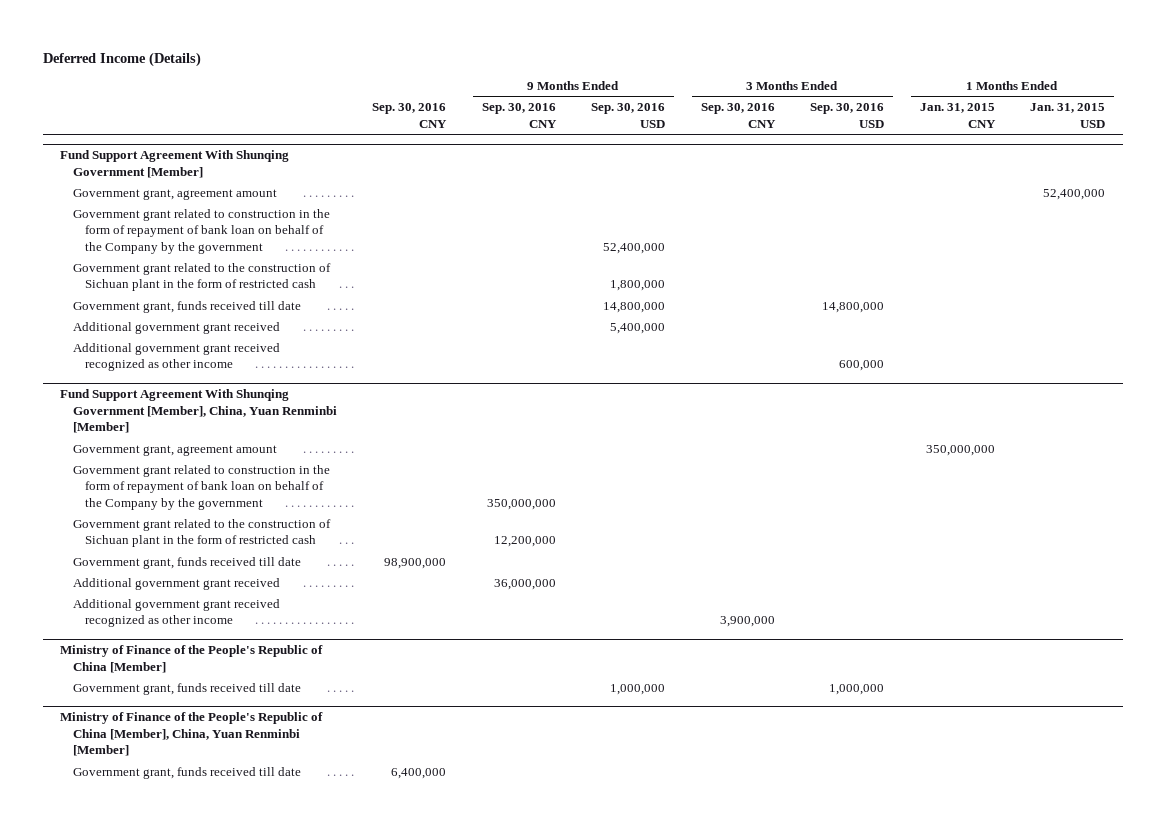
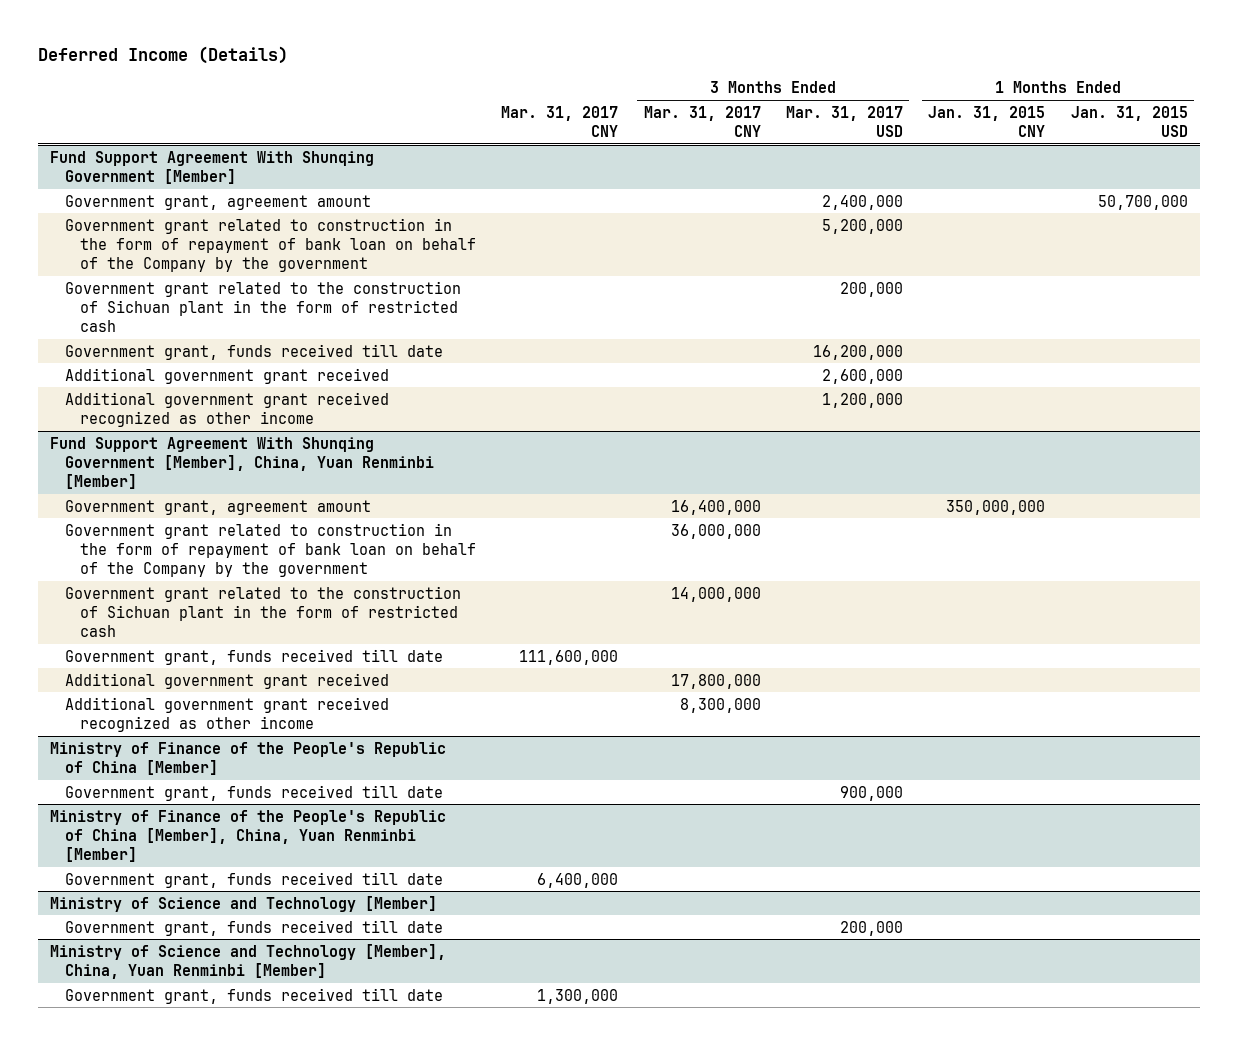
- | Sep. 30, 2016 CNY | 9 Months Ended Sep. 30, 2016 CNY | 9 Months Ended Sep. 30, 2016 USD | 3 Months Ended Sep. 30, 2016 CNY | 3 Months Ended Sep. 30, 2016 USD | 1 Months Ended Jan. 31, 2015 CNY | 1 Months Ended Jan. 31, 2015 USD
+ | Mar. 31, 2017 CNY | 3 Months Ended Mar. 31, 2017 CNY | 3 Months Ended Mar. 31, 2017 USD | 1 Months Ended Jan. 31, 2015 CNY | 1 Months Ended Jan. 31, 2015 USD
@ Fund Support Agreement With Shunqing Government [Member]
- Government grant, agreement amount | | | | | | | 52,400,000
+ Government grant, agreement amount | | | 2,400,000 | | 50,700,000
+ Ministry of Science and Technology [Member]
+ Government grant, funds received till date | | | 200,000 | |
+ Ministry of Science and Technology [Member], China, Yuan Renminbi [Member]
+ Government grant, funds received till date | 1,300,000 | | | |

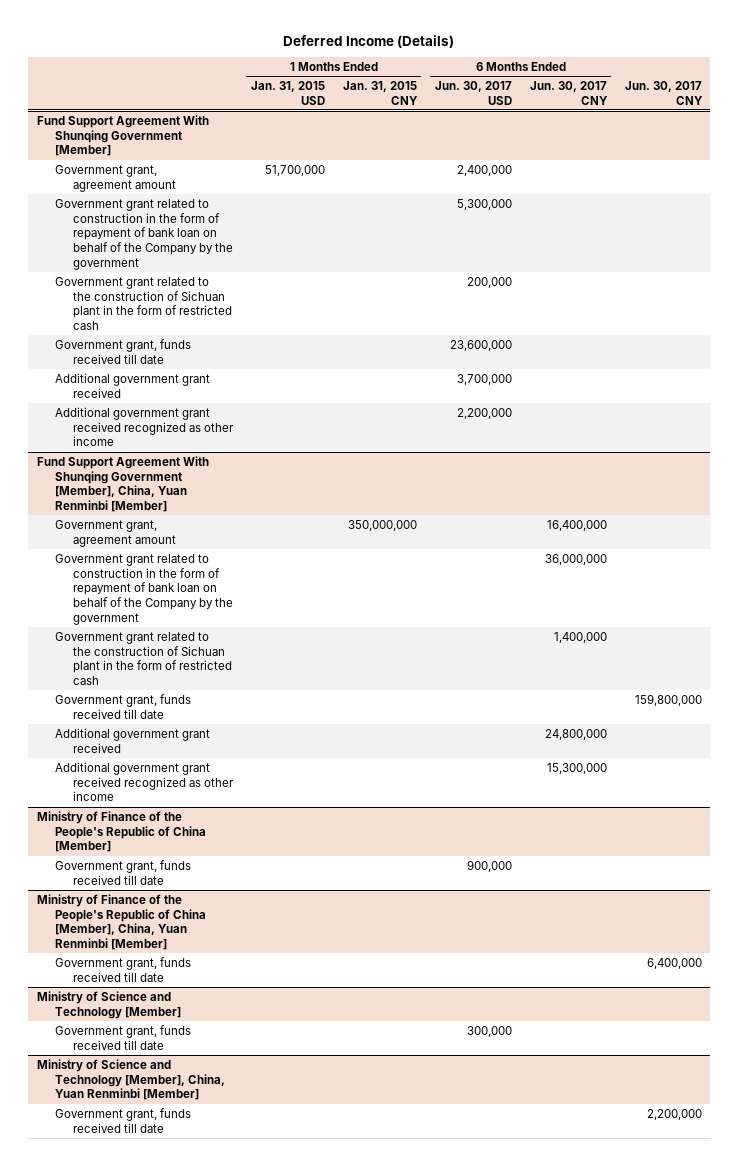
- | Mar. 31, 2017 CNY | 3 Months Ended Mar. 31, 2017 CNY | 3 Months Ended Mar. 31, 2017 USD | 1 Months Ended Jan. 31, 2015 CNY | 1 Months Ended Jan. 31, 2015 USD
+ | 1 Months Ended Jan. 31, 2015 USD | 1 Months Ended Jan. 31, 2015 CNY | 6 Months Ended Jun. 30, 2017 USD | 6 Months Ended Jun. 30, 2017 CNY | Jun. 30, 2017 CNY
@ Fund Support Agreement With Shunqing Government [Member]
- Government grant, agreement amount | | | 2,400,000 | | 50,700,000
+ Government grant, agreement amount | 51,700,000 | | 2,400,000 | |

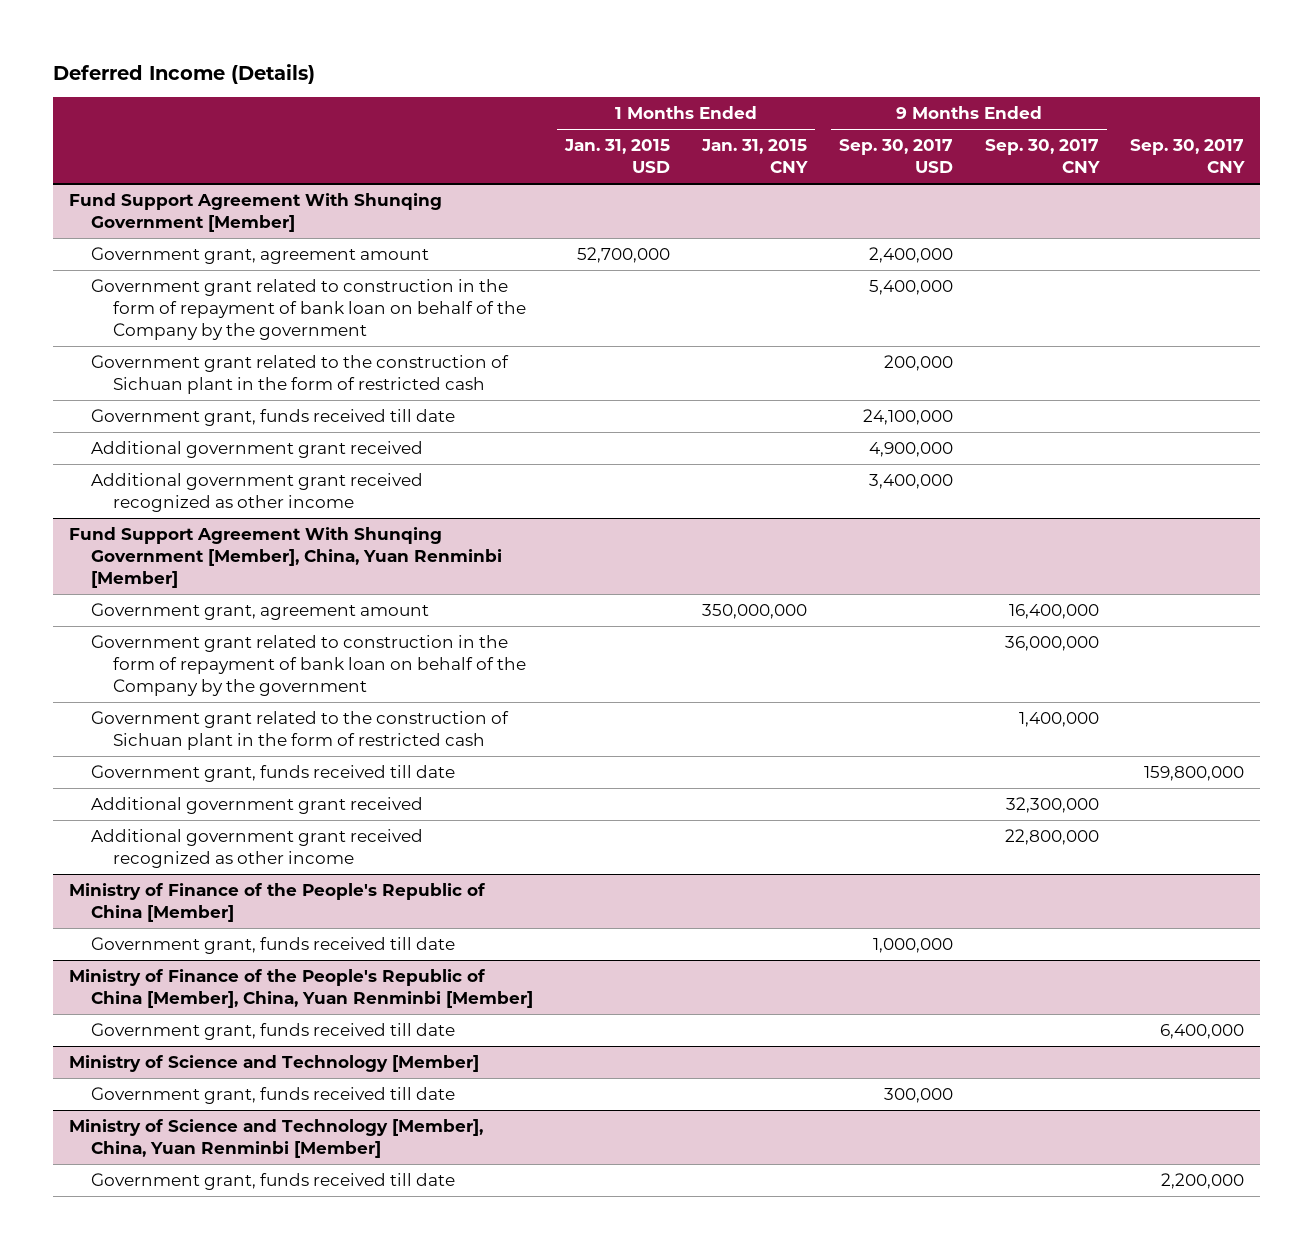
- | 1 Months Ended Jan. 31, 2015 USD | 1 Months Ended Jan. 31, 2015 CNY | 6 Months Ended Jun. 30, 2017 USD | 6 Months Ended Jun. 30, 2017 CNY | Jun. 30, 2017 CNY
+ | 1 Months Ended Jan. 31, 2015 USD | 1 Months Ended Jan. 31, 2015 CNY | 9 Months Ended Sep. 30, 2017 USD | 9 Months Ended Sep. 30, 2017 CNY | Sep. 30, 2017 CNY
@ Fund Support Agreement With Shunqing Government [Member]
- Government grant, agreement amount | 51,700,000 | | 2,400,000 | |
+ Government grant, agreement amount | 52,700,000 | | 2,400,000 | |

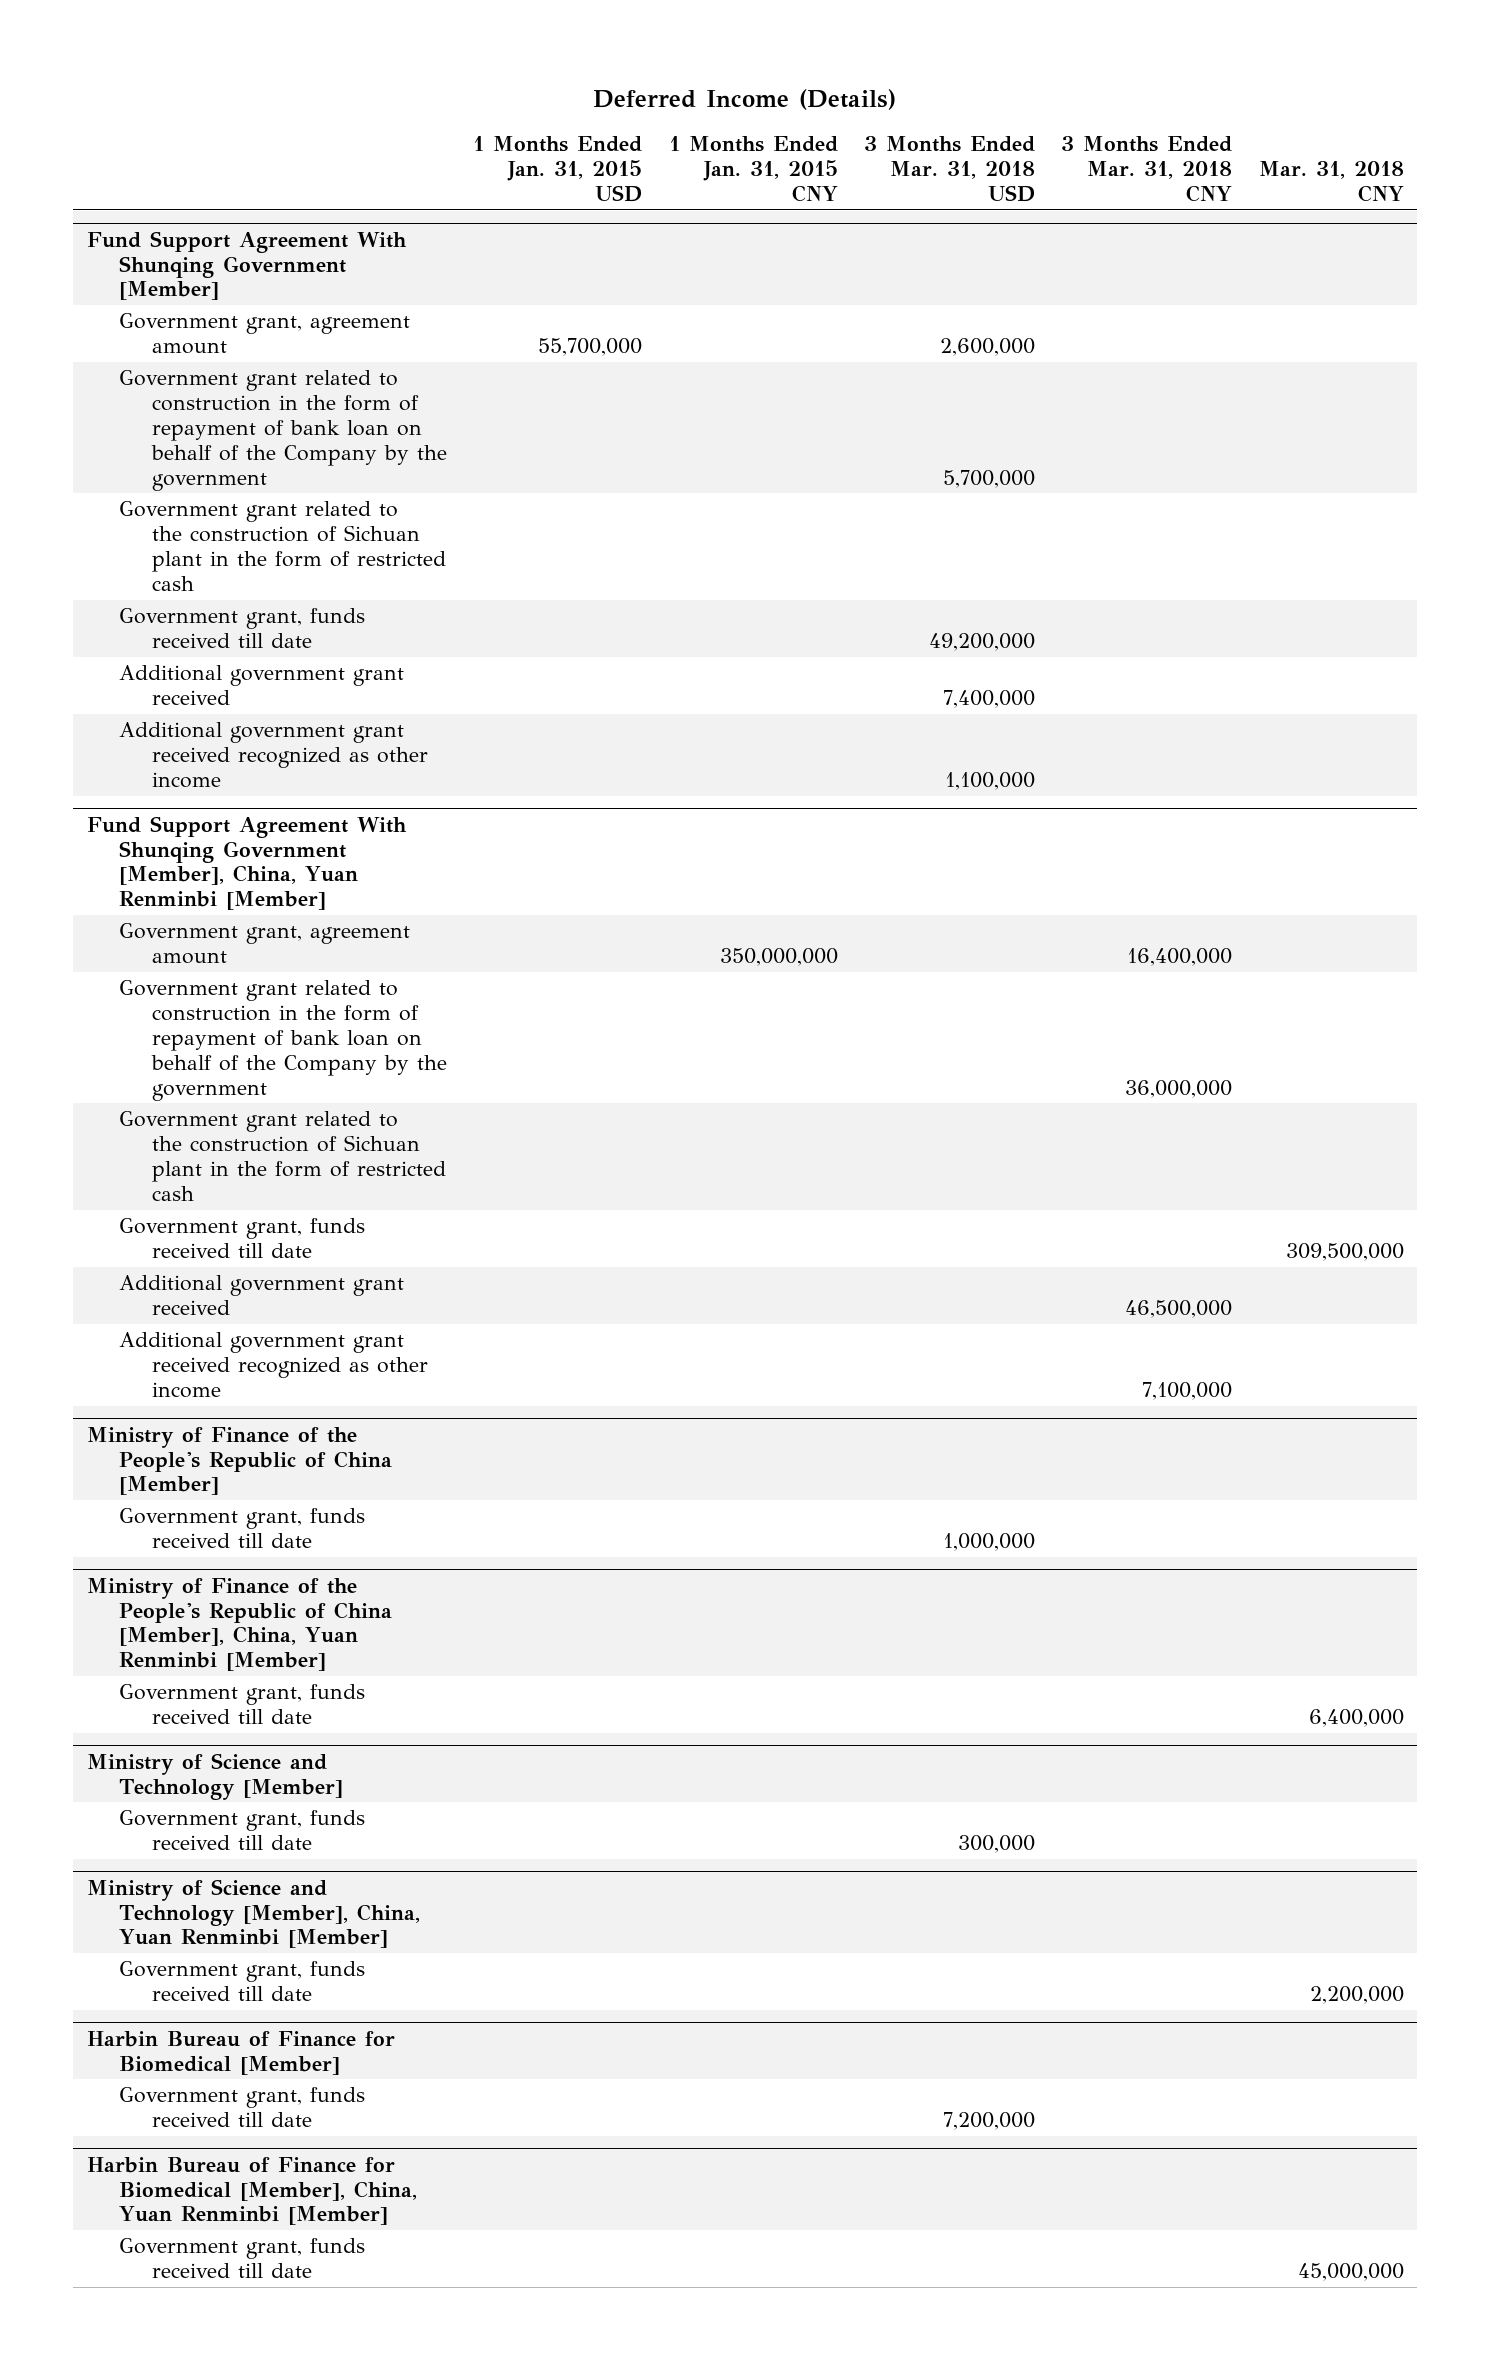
- | 1 Months Ended Jan. 31, 2015 USD | 1 Months Ended Jan. 31, 2015 CNY | 9 Months Ended Sep. 30, 2017 USD | 9 Months Ended Sep. 30, 2017 CNY | Sep. 30, 2017 CNY
+ | 1 Months Ended Jan. 31, 2015 USD | 1 Months Ended Jan. 31, 2015 CNY | 3 Months Ended Mar. 31, 2018 USD | 3 Months Ended Mar. 31, 2018 CNY | Mar. 31, 2018 CNY
@ Fund Support Agreement With Shunqing Government [Member]
- Government grant, agreement amount | 52,700,000 | | 2,400,000 | |
+ Government grant, agreement amount | 55,700,000 | | 2,600,000 | |
+ Harbin Bureau of Finance for Biomedical [Member]
+ Government grant, funds received till date | | | 7,200,000 | |
+ Harbin Bureau of Finance for Biomedical [Member], China, Yuan Renminbi [Member]
+ Government grant, funds received till date | | | | | 45,000,000

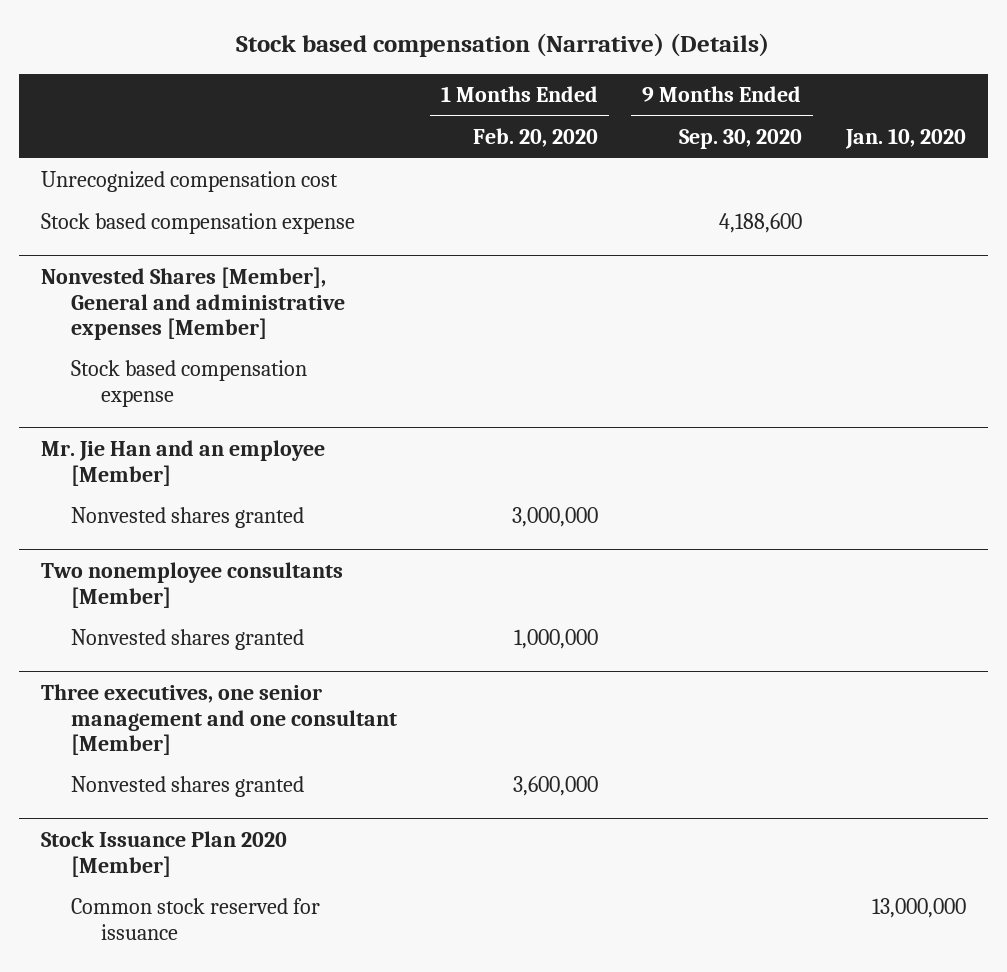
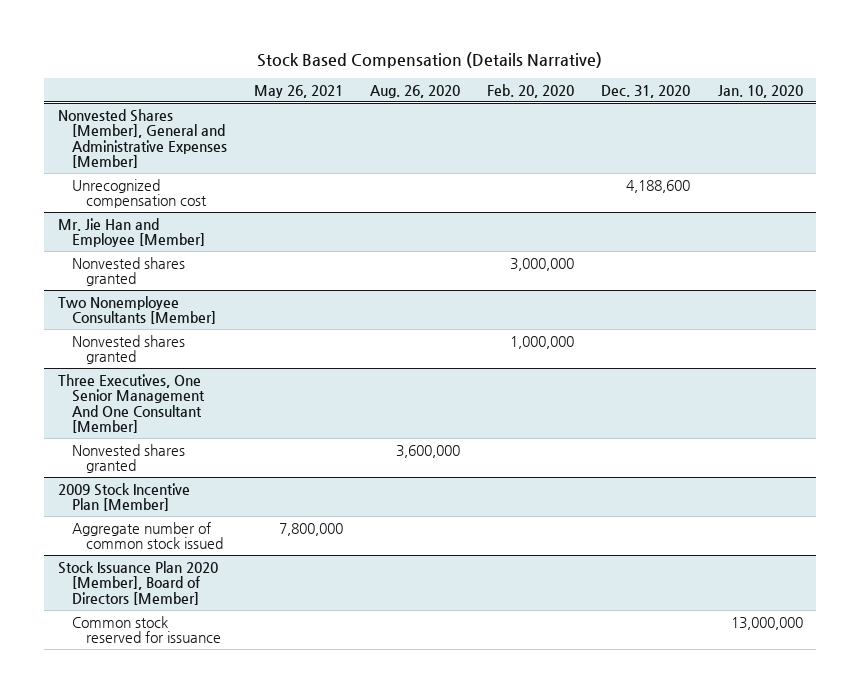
- Stock based compensation (Narrative) (Details)
+ Stock Based Compensation (Details Narrative)
- | 1 Months Ended Feb. 20, 2020 | 9 Months Ended Sep. 30, 2020 | Jan. 10, 2020
+ | May 26, 2021 | Aug. 26, 2020 | Feb. 20, 2020 | Dec. 31, 2020 | Jan. 10, 2020
- Unrecognized compensation cost
- Stock based compensation expense | | 4,188,600 |
- Nonvested Shares [Member], General and administrative expenses [Member]
- Stock based compensation expense
- Mr. Jie Han and an employee [Member]
+ Nonvested Shares [Member], General and Administrative Expenses [Member]
+ Unrecognized compensation cost | | | | 4,188,600 |
+ Mr. Jie Han and Employee [Member]
- Two nonemployee consultants [Member]
+ Two Nonemployee Consultants [Member]
- Three executives, one senior management and one consultant [Member]
+ Three Executives, One Senior Management And One Consultant [Member]
- Stock Issuance Plan 2020 [Member]
+ 2009 Stock Incentive Plan [Member]
+ Aggregate number of common stock issued | 7,800,000 | | | |
+ Stock Issuance Plan 2020 [Member], Board of Directors [Member]

